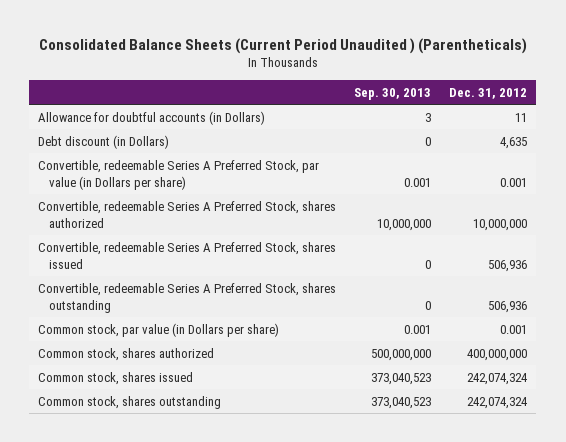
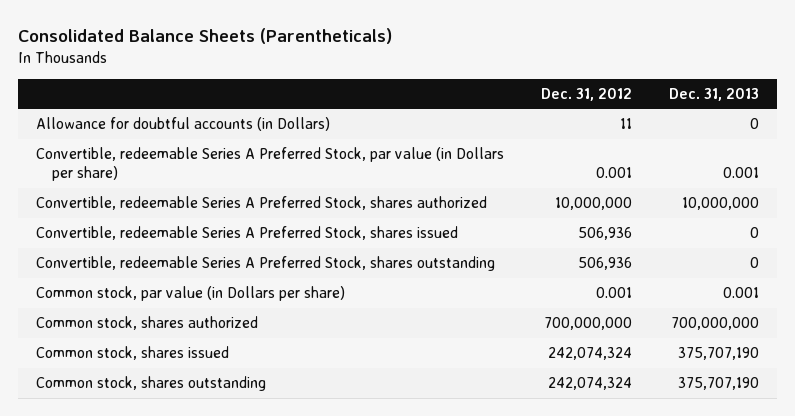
- Consolidated Balance Sheets (Current Period Unaudited ) (Parentheticals)
+ Consolidated Balance Sheets (Parentheticals)
- | Sep. 30, 2013 | Dec. 31, 2012
+ | Dec. 31, 2012 | Dec. 31, 2013
- Debt discount (in Dollars) | 0 | 4,635
- Common stock, shares authorized | 500,000,000 | 400,000,000
+ Common stock, shares authorized | 700,000,000 | 700,000,000

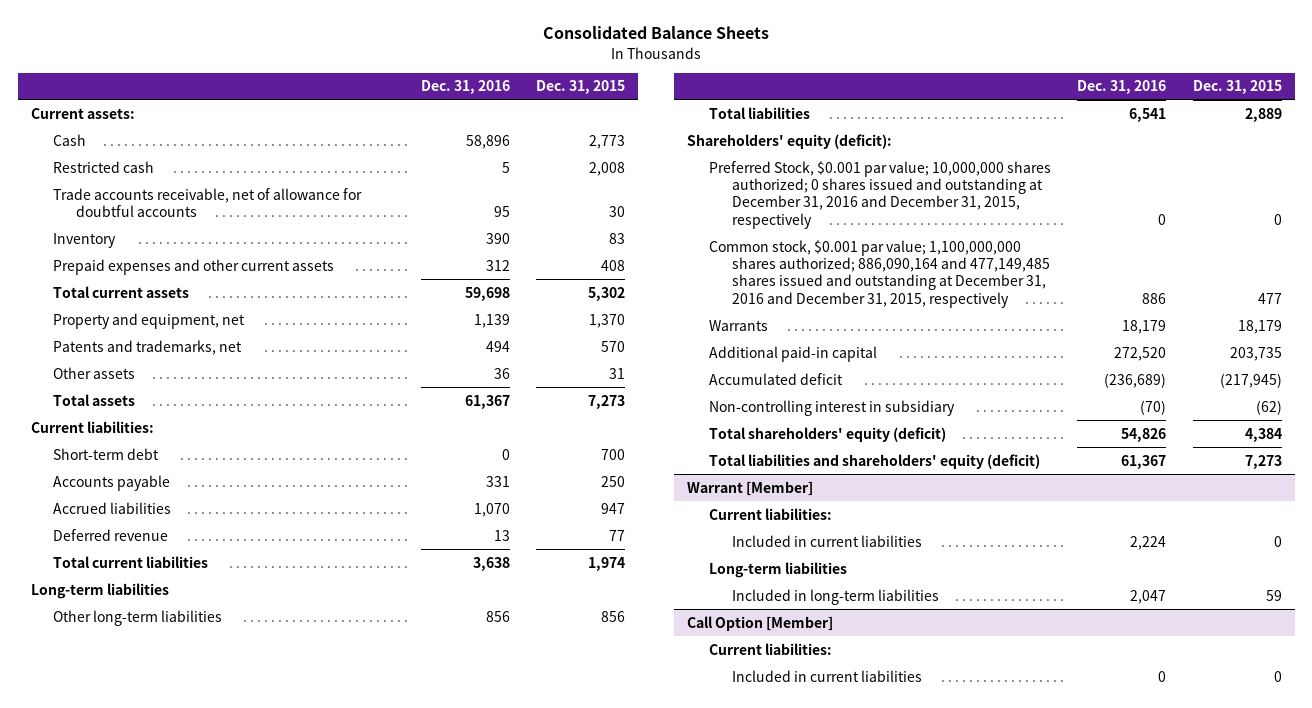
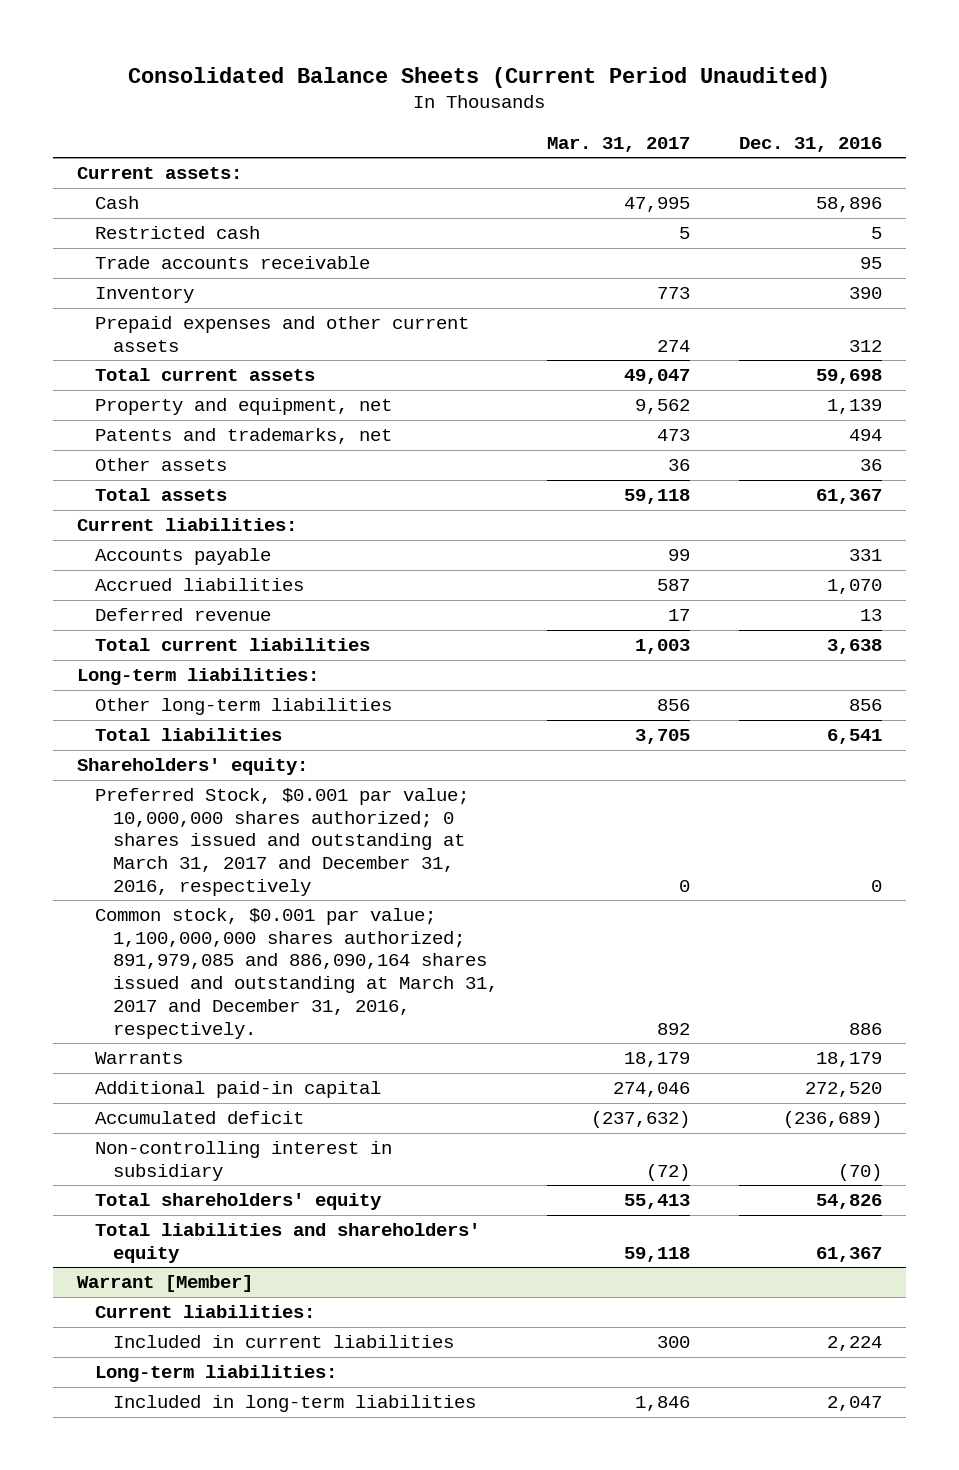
- Consolidated Balance Sheets
+ Consolidated Balance Sheets (Current Period Unaudited)
- | Dec. 31, 2016 | Dec. 31, 2015
+ | Mar. 31, 2017 | Dec. 31, 2016
- Trade accounts receivable, net of allowance for doubtful accounts | 95 | 30
+ Trade accounts receivable | | 95
- Short-term debt | 0 | 700
- Long-term liabilities
+ Long-term liabilities:
- Shareholders' equity (deficit):
- Preferred Stock, $0.001 par value; 10,000,000 shares authorized; 0 shares issued and outstanding at December 31, 2016 and December 31, 2015, respectively | 0 | 0
- Common stock, $0.001 par value; 1,100,000,000 shares authorized; 886,090,164 and 477,149,485 shares issued and outstanding at December 31, 2016 and December 31, 2015, respectively | 886 | 477
+ Shareholders' equity:
+ Preferred Stock, $0.001 par value; 10,000,000 shares authorized; 0 shares issued and outstanding at March 31, 2017 and December 31, 2016, respectively | 0 | 0
+ Common stock, $0.001 par value; 1,100,000,000 shares authorized; 891,979,085 and 886,090,164 shares issued and outstanding at March 31, 2017 and December 31, 2016, respectively. | 892 | 886
- Total shareholders' equity (deficit) | 54,826 | 4,384
- Total liabilities and shareholders' equity (deficit) | 61,367 | 7,273
+ Total shareholders' equity | 55,413 | 54,826
+ Total liabilities and shareholders' equity | 59,118 | 61,367
@ Warrant [Member]
- Long-term liabilities
+ Long-term liabilities:
- Call Option [Member]
- Current liabilities:
- Included in current liabilities | 0 | 0

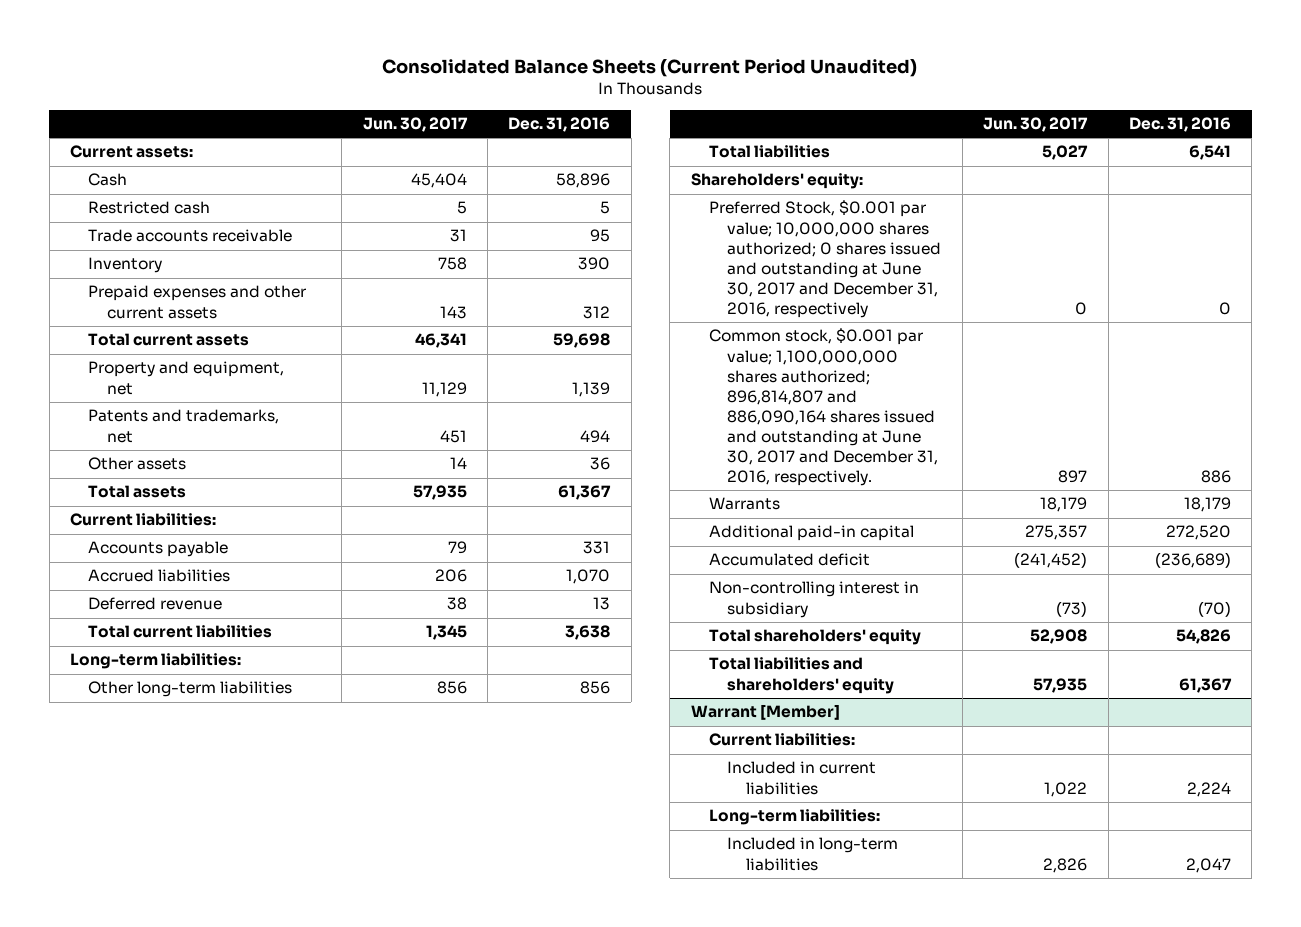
- | Mar. 31, 2017 | Dec. 31, 2016
+ | Jun. 30, 2017 | Dec. 31, 2016
- Preferred Stock, $0.001 par value; 10,000,000 shares authorized; 0 shares issued and outstanding at March 31, 2017 and December 31, 2016, respectively | 0 | 0
- Common stock, $0.001 par value; 1,100,000,000 shares authorized; 891,979,085 and 886,090,164 shares issued and outstanding at March 31, 2017 and December 31, 2016, respectively. | 892 | 886
+ Preferred Stock, $0.001 par value; 10,000,000 shares authorized; 0 shares issued and outstanding at June 30, 2017 and December 31, 2016, respectively | 0 | 0
+ Common stock, $0.001 par value; 1,100,000,000 shares authorized; 896,814,807 and 886,090,164 shares issued and outstanding at June 30, 2017 and December 31, 2016, respectively. | 897 | 886

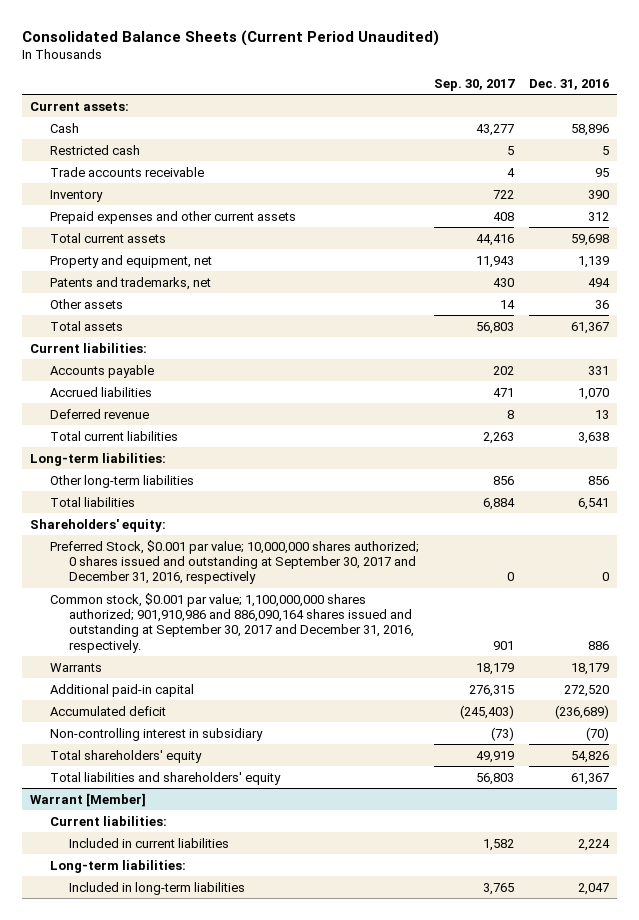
- | Jun. 30, 2017 | Dec. 31, 2016
+ | Sep. 30, 2017 | Dec. 31, 2016
- Preferred Stock, $0.001 par value; 10,000,000 shares authorized; 0 shares issued and outstanding at June 30, 2017 and December 31, 2016, respectively | 0 | 0
- Common stock, $0.001 par value; 1,100,000,000 shares authorized; 896,814,807 and 886,090,164 shares issued and outstanding at June 30, 2017 and December 31, 2016, respectively. | 897 | 886
+ Preferred Stock, $0.001 par value; 10,000,000 shares authorized; 0 shares issued and outstanding at September 30, 2017 and December 31, 2016, respectively | 0 | 0
+ Common stock, $0.001 par value; 1,100,000,000 shares authorized; 901,910,986 and 886,090,164 shares issued and outstanding at September 30, 2017 and December 31, 2016, respectively. | 901 | 886

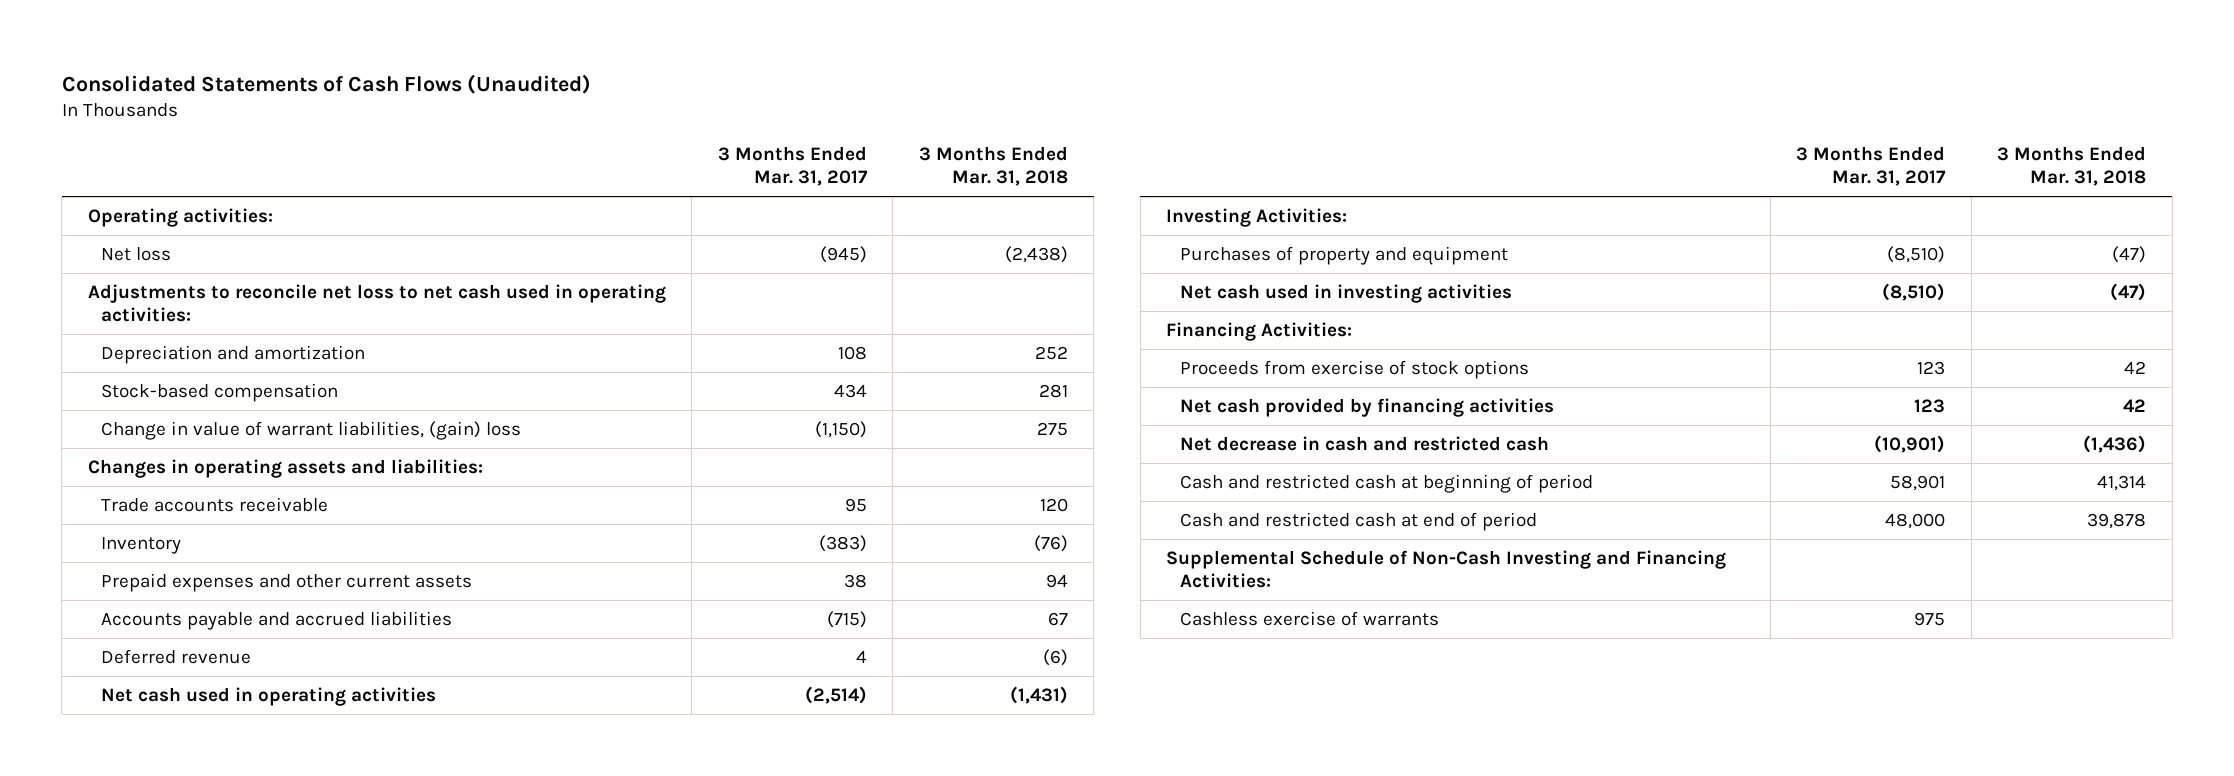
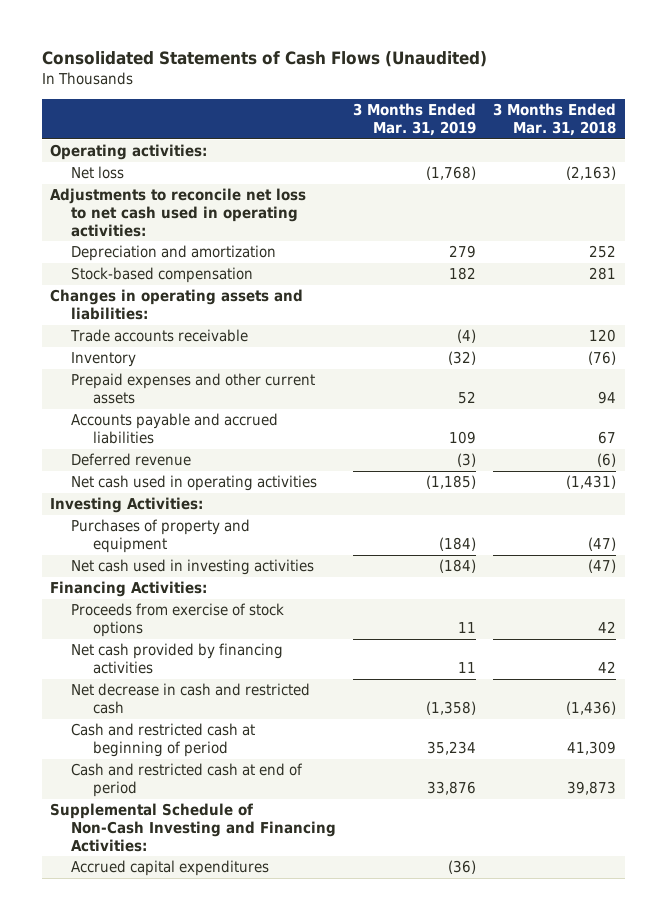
- | 3 Months Ended Mar. 31, 2017 | 3 Months Ended Mar. 31, 2018
+ | 3 Months Ended Mar. 31, 2019 | 3 Months Ended Mar. 31, 2018
- Net loss | (945) | (2,438)
+ Net loss | (1,768) | (2,163)
- Change in value of warrant liabilities, (gain) loss | (1,150) | 275
- Cash and restricted cash at beginning of period | 58,901 | 41,314
- Cash and restricted cash at end of period | 48,000 | 39,878
+ Cash and restricted cash at beginning of period | 35,234 | 41,309
+ Cash and restricted cash at end of period | 33,876 | 39,873
- Cashless exercise of warrants | 975 |
+ Accrued capital expenditures | (36) |

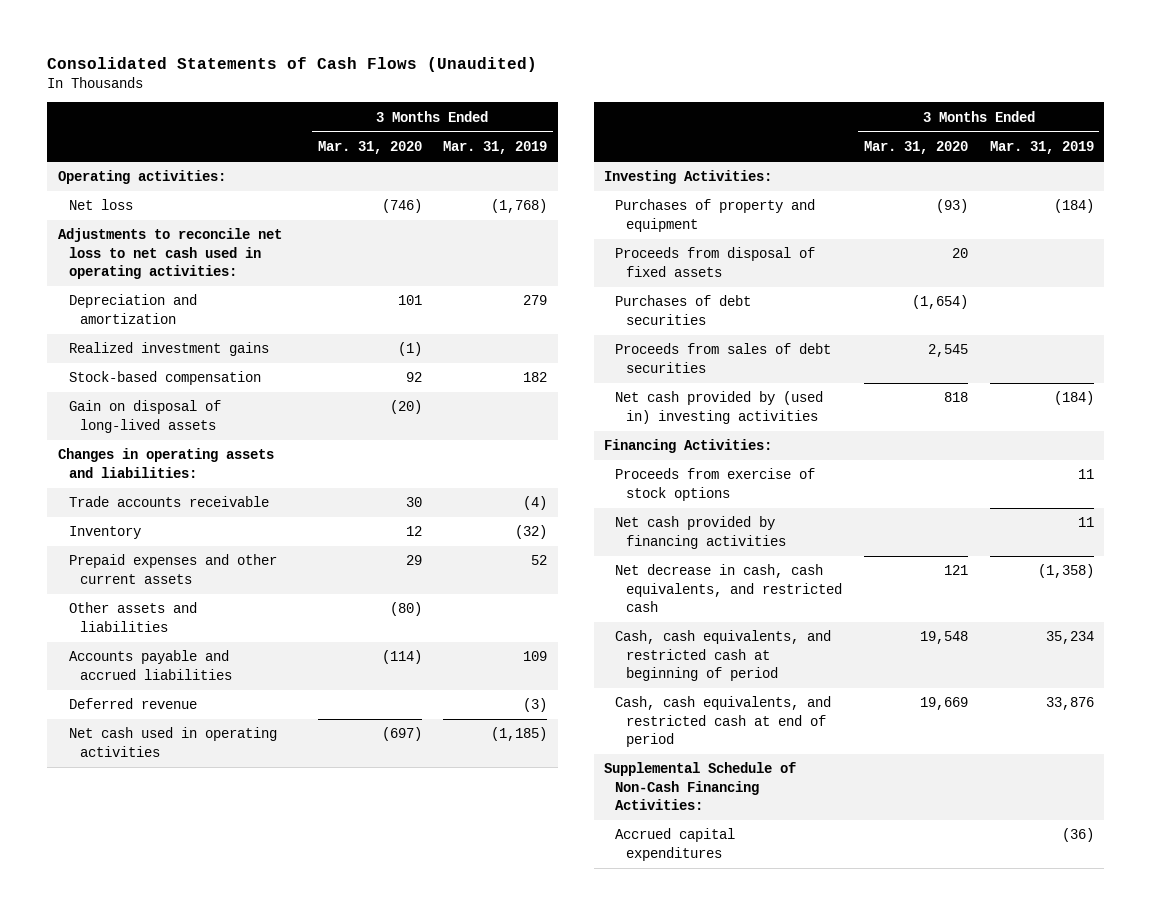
- | 3 Months Ended Mar. 31, 2019 | 3 Months Ended Mar. 31, 2018
+ | 3 Months Ended Mar. 31, 2020 | 3 Months Ended Mar. 31, 2019
+ Realized investment gains | (1) |
+ Gain on disposal of long-lived assets | (20) |
+ Other assets and liabilities | (80) |
- Net cash used in investing activities | (184) | (47)
+ Proceeds from disposal of fixed assets | 20 |
+ Purchases of debt securities | (1,654) |
+ Proceeds from sales of debt securities | 2,545 |
+ Net cash provided by (used in) investing activities | 818 | (184)
- Net decrease in cash and restricted cash | (1,358) | (1,436)
- Cash and restricted cash at beginning of period | 35,234 | 41,309
- Cash and restricted cash at end of period | 33,876 | 39,873
- Supplemental Schedule of Non-Cash Investing and Financing Activities:
+ Net decrease in cash, cash equivalents, and restricted cash | 121 | (1,358)
+ Cash, cash equivalents, and restricted cash at beginning of period | 19,548 | 35,234
+ Cash, cash equivalents, and restricted cash at end of period | 19,669 | 33,876
+ Supplemental Schedule of Non-Cash Financing Activities:

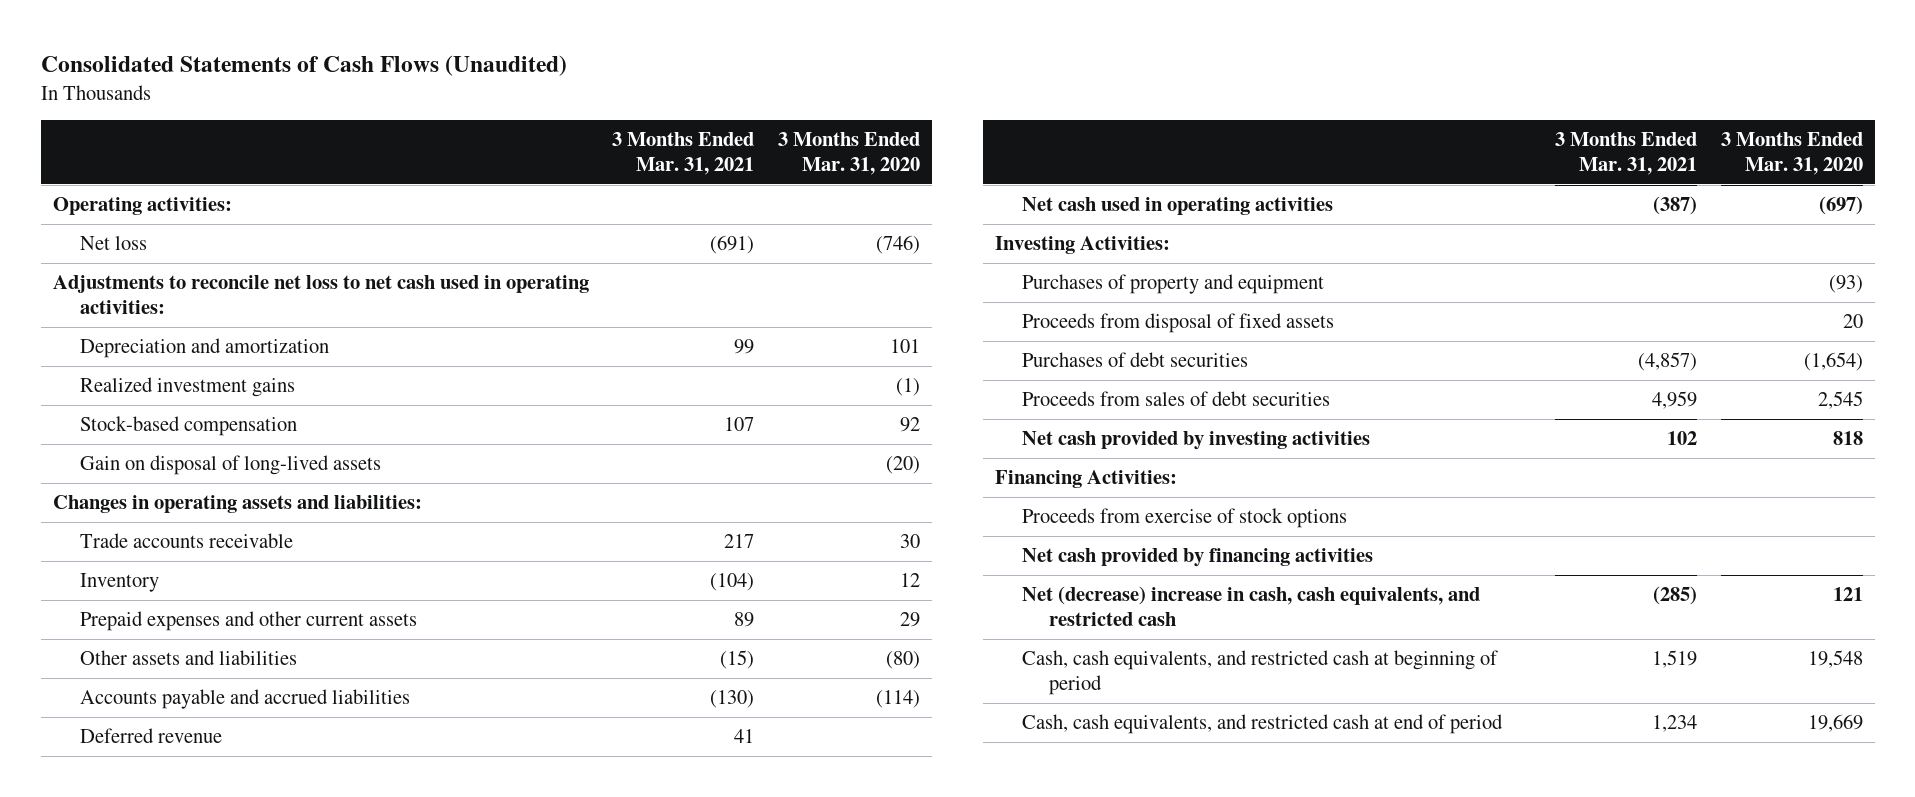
- | 3 Months Ended Mar. 31, 2020 | 3 Months Ended Mar. 31, 2019
+ | 3 Months Ended Mar. 31, 2021 | 3 Months Ended Mar. 31, 2020
- Net cash provided by (used in) investing activities | 818 | (184)
+ Net cash provided by investing activities | 102 | 818
- Net decrease in cash, cash equivalents, and restricted cash | 121 | (1,358)
+ Net (decrease) increase in cash, cash equivalents, and restricted cash | (285) | 121
- Supplemental Schedule of Non-Cash Financing Activities:
- Accrued capital expenditures | | (36)

